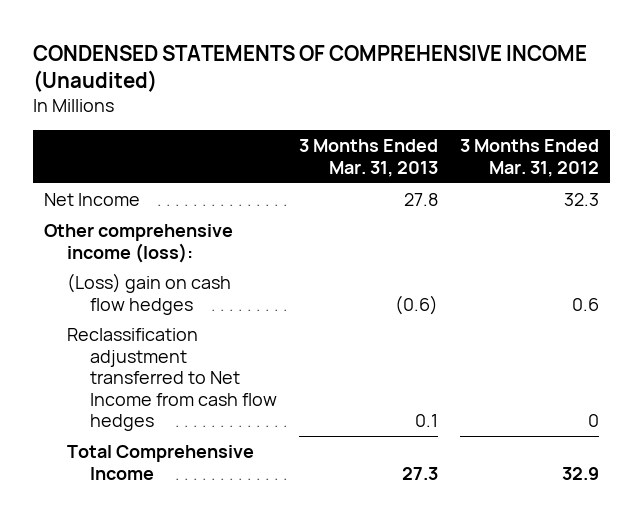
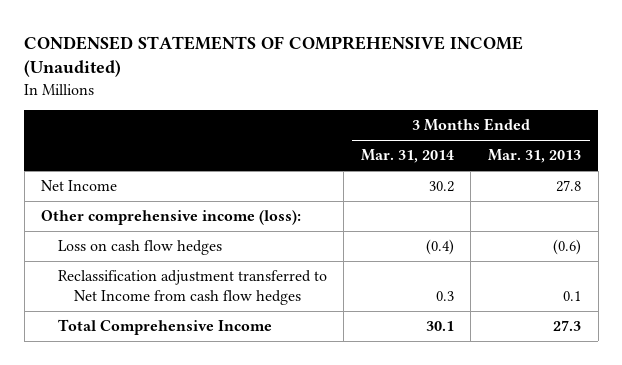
- | 3 Months Ended Mar. 31, 2013 | 3 Months Ended Mar. 31, 2012
+ | 3 Months Ended Mar. 31, 2014 | 3 Months Ended Mar. 31, 2013
- (Loss) gain on cash flow hedges | (0.6) | 0.6
+ Loss on cash flow hedges | (0.4) | (0.6)

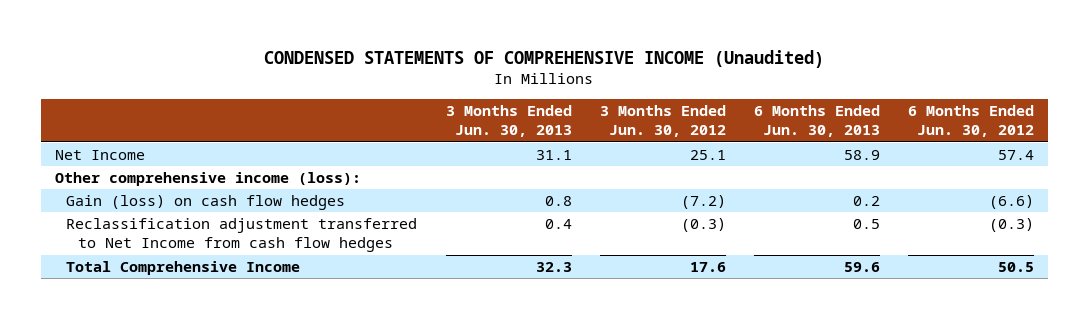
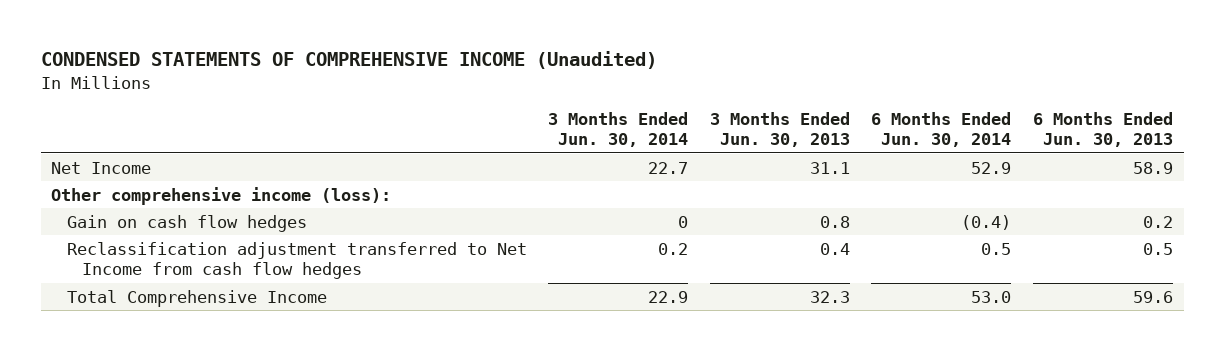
- | 3 Months Ended Jun. 30, 2013 | 3 Months Ended Jun. 30, 2012 | 6 Months Ended Jun. 30, 2013 | 6 Months Ended Jun. 30, 2012
+ | 3 Months Ended Jun. 30, 2014 | 3 Months Ended Jun. 30, 2013 | 6 Months Ended Jun. 30, 2014 | 6 Months Ended Jun. 30, 2013
- Gain (loss) on cash flow hedges | 0.8 | (7.2) | 0.2 | (6.6)
+ Gain on cash flow hedges | 0 | 0.8 | (0.4) | 0.2

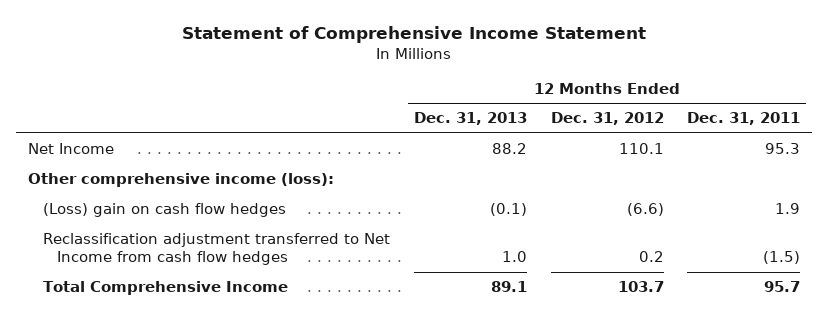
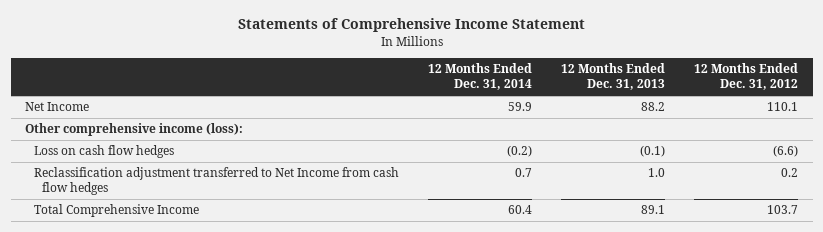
- Statement of Comprehensive Income Statement
+ Statements of Comprehensive Income Statement
- | 12 Months Ended Dec. 31, 2013 | 12 Months Ended Dec. 31, 2012 | 12 Months Ended Dec. 31, 2011
+ | 12 Months Ended Dec. 31, 2014 | 12 Months Ended Dec. 31, 2013 | 12 Months Ended Dec. 31, 2012
- (Loss) gain on cash flow hedges | (0.1) | (6.6) | 1.9
+ Loss on cash flow hedges | (0.2) | (0.1) | (6.6)

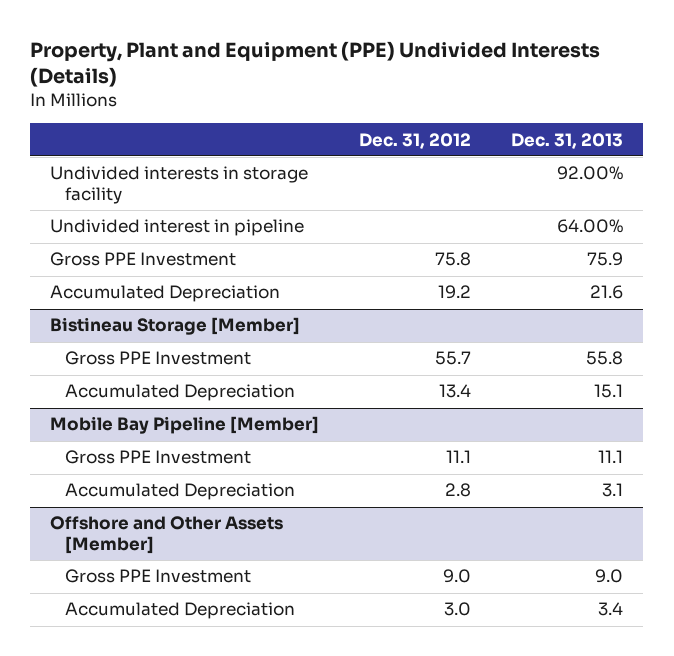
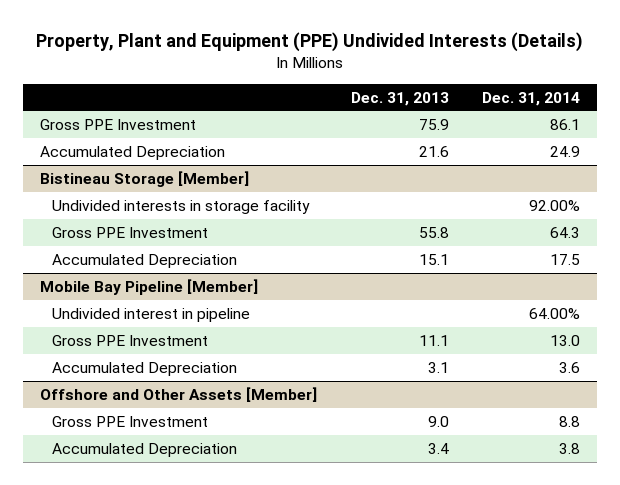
- | Dec. 31, 2012 | Dec. 31, 2013
+ | Dec. 31, 2013 | Dec. 31, 2014
- Undivided interests in storage facility | | 92.00%
- Undivided interest in pipeline | | 64.00%
@ Bistineau Storage [Member]
+ Undivided interests in storage facility | | 92.00%
@ Mobile Bay Pipeline [Member]
+ Undivided interest in pipeline | | 64.00%

